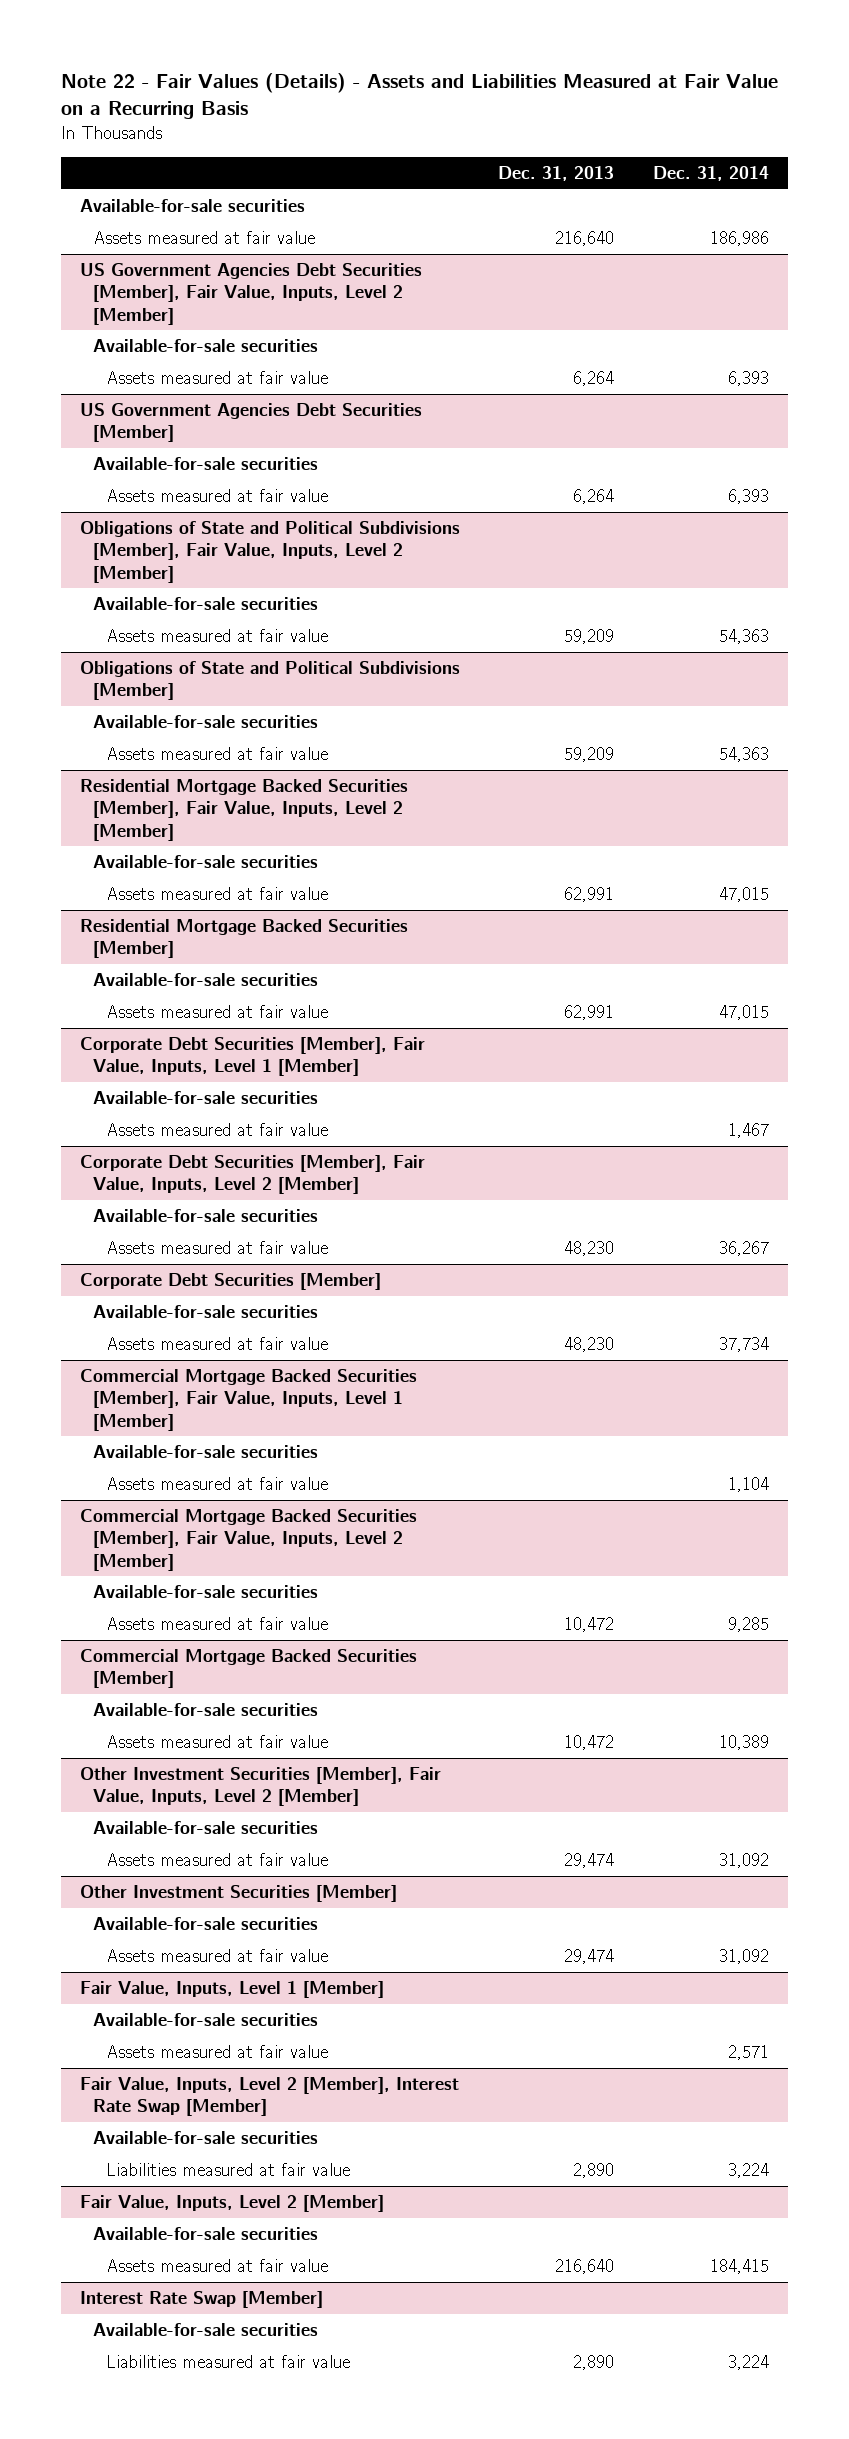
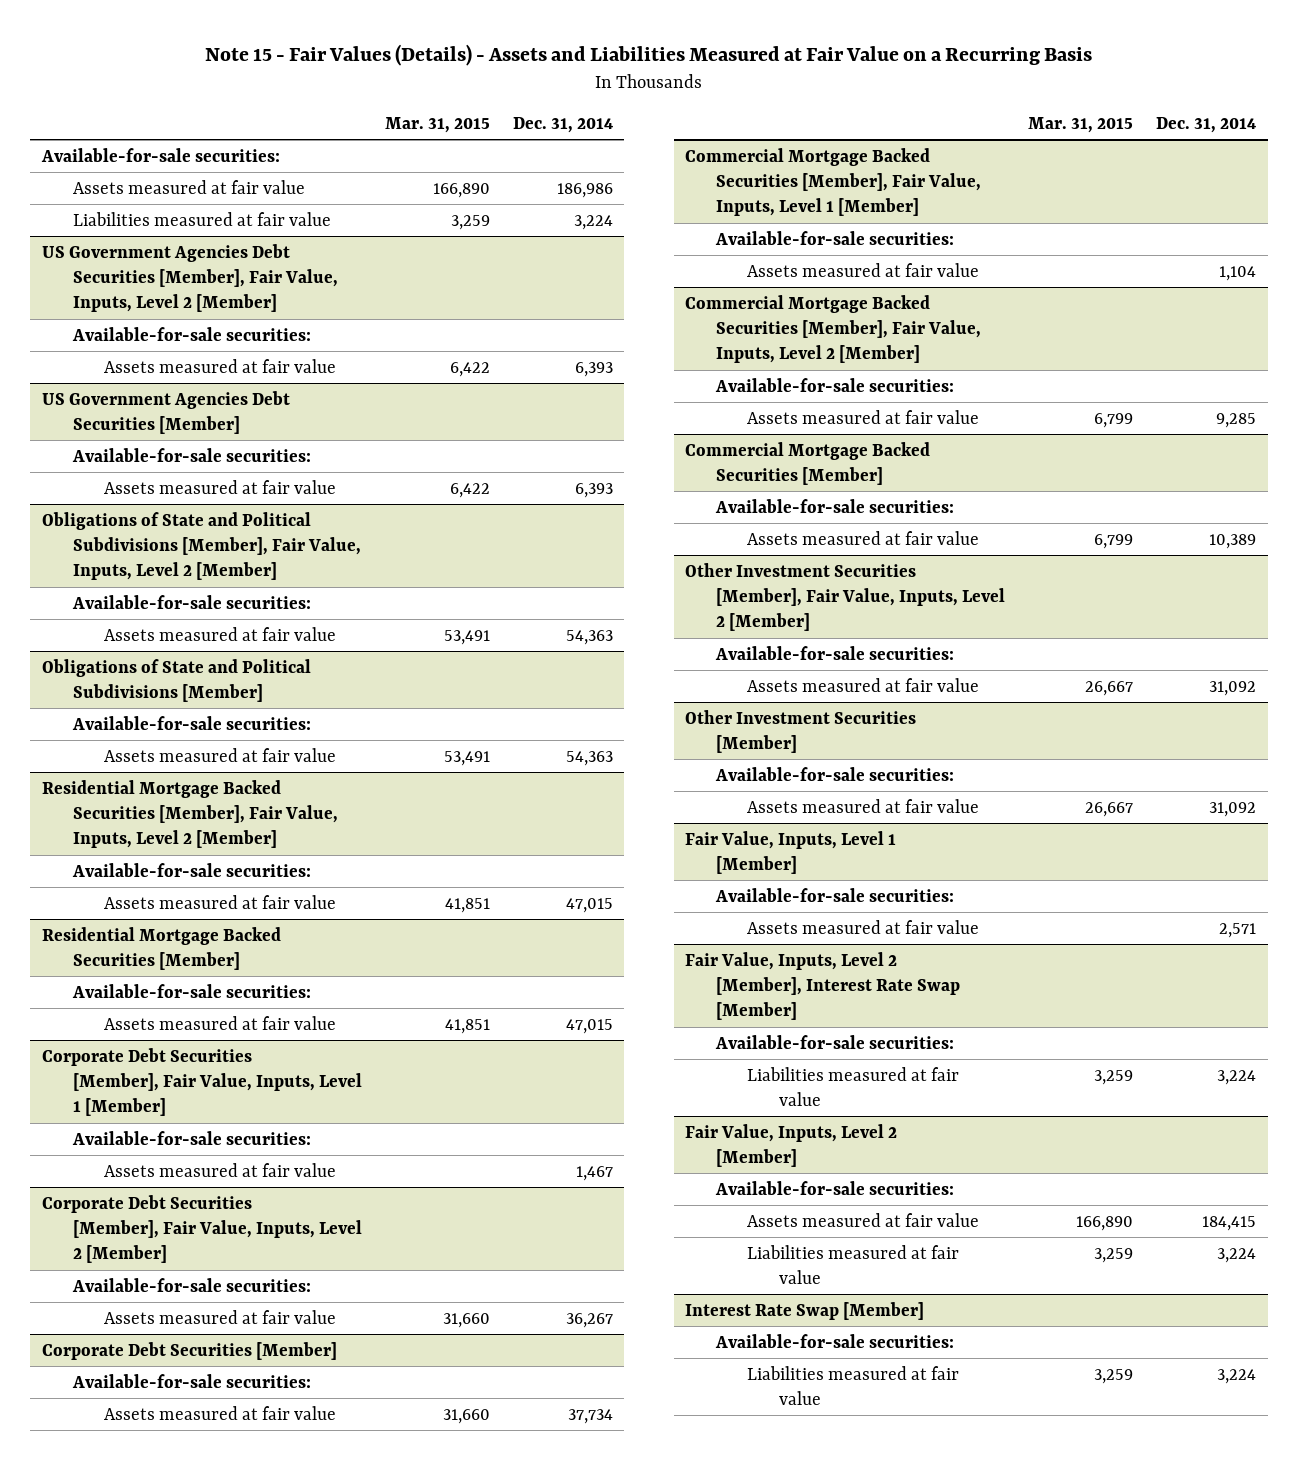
- Note 22 - Fair Values (Details) - Assets and Liabilities Measured at Fair Value on a Recurring Basis
+ Note 15 - Fair Values (Details) - Assets and Liabilities Measured at Fair Value on a Recurring Basis
- | Dec. 31, 2013 | Dec. 31, 2014
+ | Mar. 31, 2015 | Dec. 31, 2014
- Available-for-sale securities
+ Available-for-sale securities:
+ Liabilities measured at fair value | 3,259 | 3,224
@ US Government Agencies Debt Securities [Member], Fair Value, Inputs, Level 2 [Member]
- Available-for-sale securities
+ Available-for-sale securities:
@ US Government Agencies Debt Securities [Member]
- Available-for-sale securities
+ Available-for-sale securities:
@ Obligations of State and Political Subdivisions [Member], Fair Value, Inputs, Level 2 [Member]
- Available-for-sale securities
+ Available-for-sale securities:
@ Obligations of State and Political Subdivisions [Member]
- Available-for-sale securities
+ Available-for-sale securities:
@ Residential Mortgage Backed Securities [Member], Fair Value, Inputs, Level 2 [Member]
- Available-for-sale securities
+ Available-for-sale securities:
@ Residential Mortgage Backed Securities [Member]
- Available-for-sale securities
+ Available-for-sale securities:
@ Corporate Debt Securities [Member], Fair Value, Inputs, Level 1 [Member]
- Available-for-sale securities
+ Available-for-sale securities:
@ Corporate Debt Securities [Member], Fair Value, Inputs, Level 2 [Member]
- Available-for-sale securities
+ Available-for-sale securities:
@ Corporate Debt Securities [Member]
- Available-for-sale securities
+ Available-for-sale securities:
@ Commercial Mortgage Backed Securities [Member], Fair Value, Inputs, Level 1 [Member]
- Available-for-sale securities
+ Available-for-sale securities:
@ Commercial Mortgage Backed Securities [Member], Fair Value, Inputs, Level 2 [Member]
- Available-for-sale securities
+ Available-for-sale securities:
@ Commercial Mortgage Backed Securities [Member]
- Available-for-sale securities
+ Available-for-sale securities:
@ Other Investment Securities [Member], Fair Value, Inputs, Level 2 [Member]
- Available-for-sale securities
+ Available-for-sale securities:
@ Other Investment Securities [Member]
- Available-for-sale securities
+ Available-for-sale securities:
@ Fair Value, Inputs, Level 1 [Member]
- Available-for-sale securities
+ Available-for-sale securities:
@ Fair Value, Inputs, Level 2 [Member], Interest Rate Swap [Member]
- Available-for-sale securities
+ Available-for-sale securities:
@ Fair Value, Inputs, Level 2 [Member]
- Available-for-sale securities
+ Available-for-sale securities:
+ Liabilities measured at fair value | 3,259 | 3,224
@ Interest Rate Swap [Member]
- Available-for-sale securities
+ Available-for-sale securities:

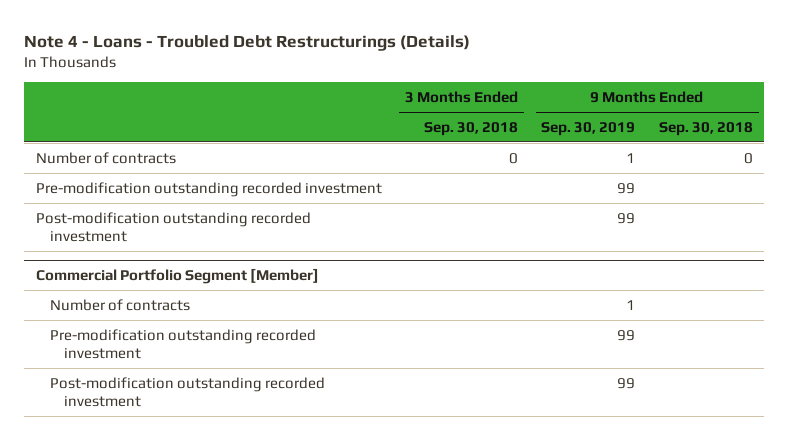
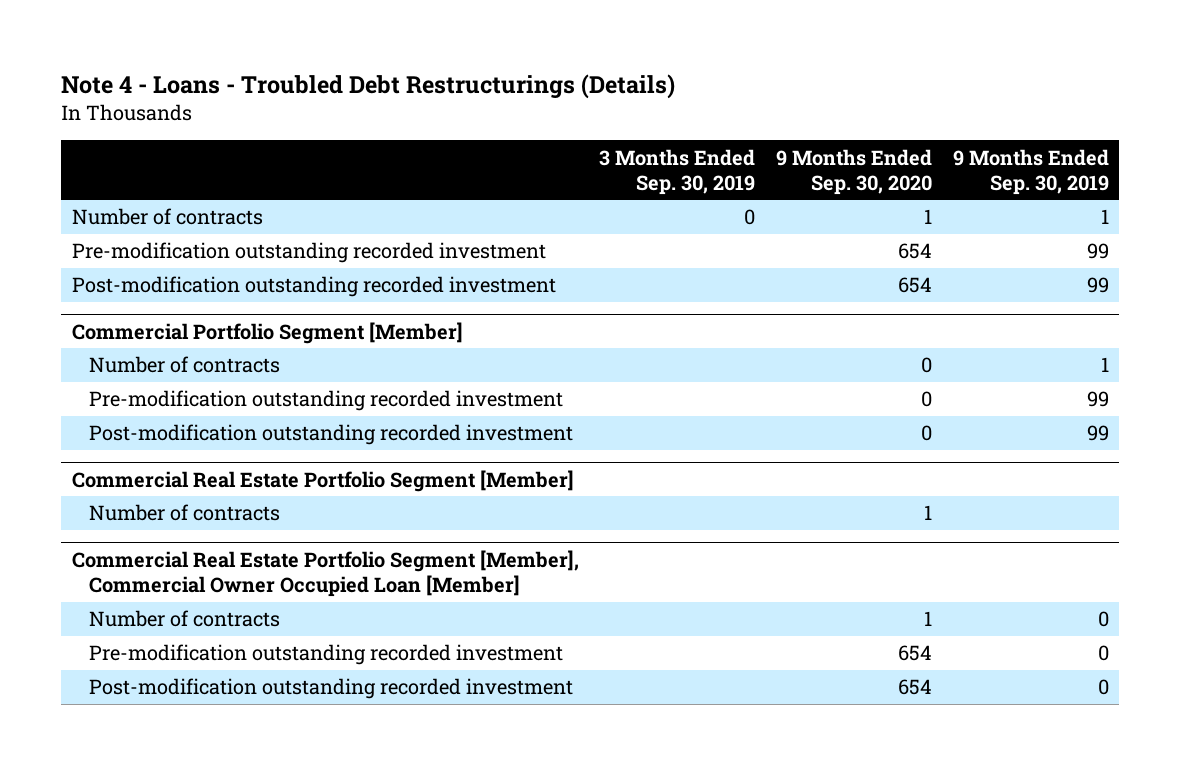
- | 3 Months Ended Sep. 30, 2018 | 9 Months Ended Sep. 30, 2019 | 9 Months Ended Sep. 30, 2018
+ | 3 Months Ended Sep. 30, 2019 | 9 Months Ended Sep. 30, 2020 | 9 Months Ended Sep. 30, 2019
+ Commercial Real Estate Portfolio Segment [Member]
+ Number of contracts | | 1 |
+ Commercial Real Estate Portfolio Segment [Member], Commercial Owner Occupied Loan [Member]
+ Number of contracts | | 1 | 0
+ Pre-modification outstanding recorded investment | | 654 | 0
+ Post-modification outstanding recorded investment | | 654 | 0

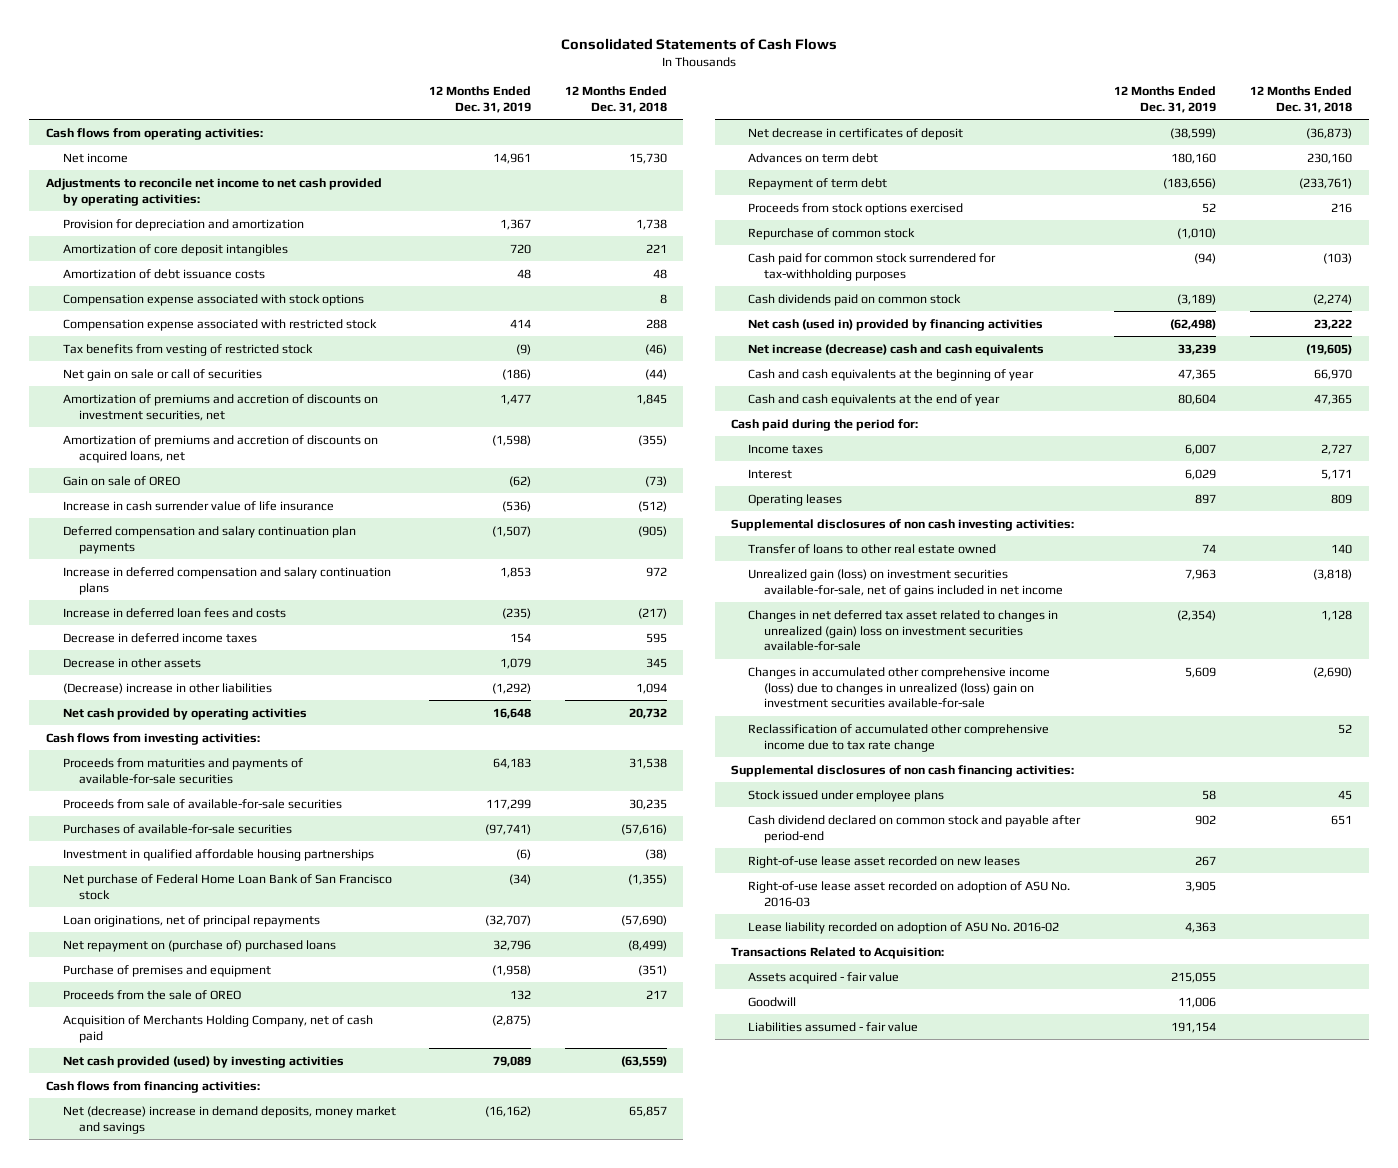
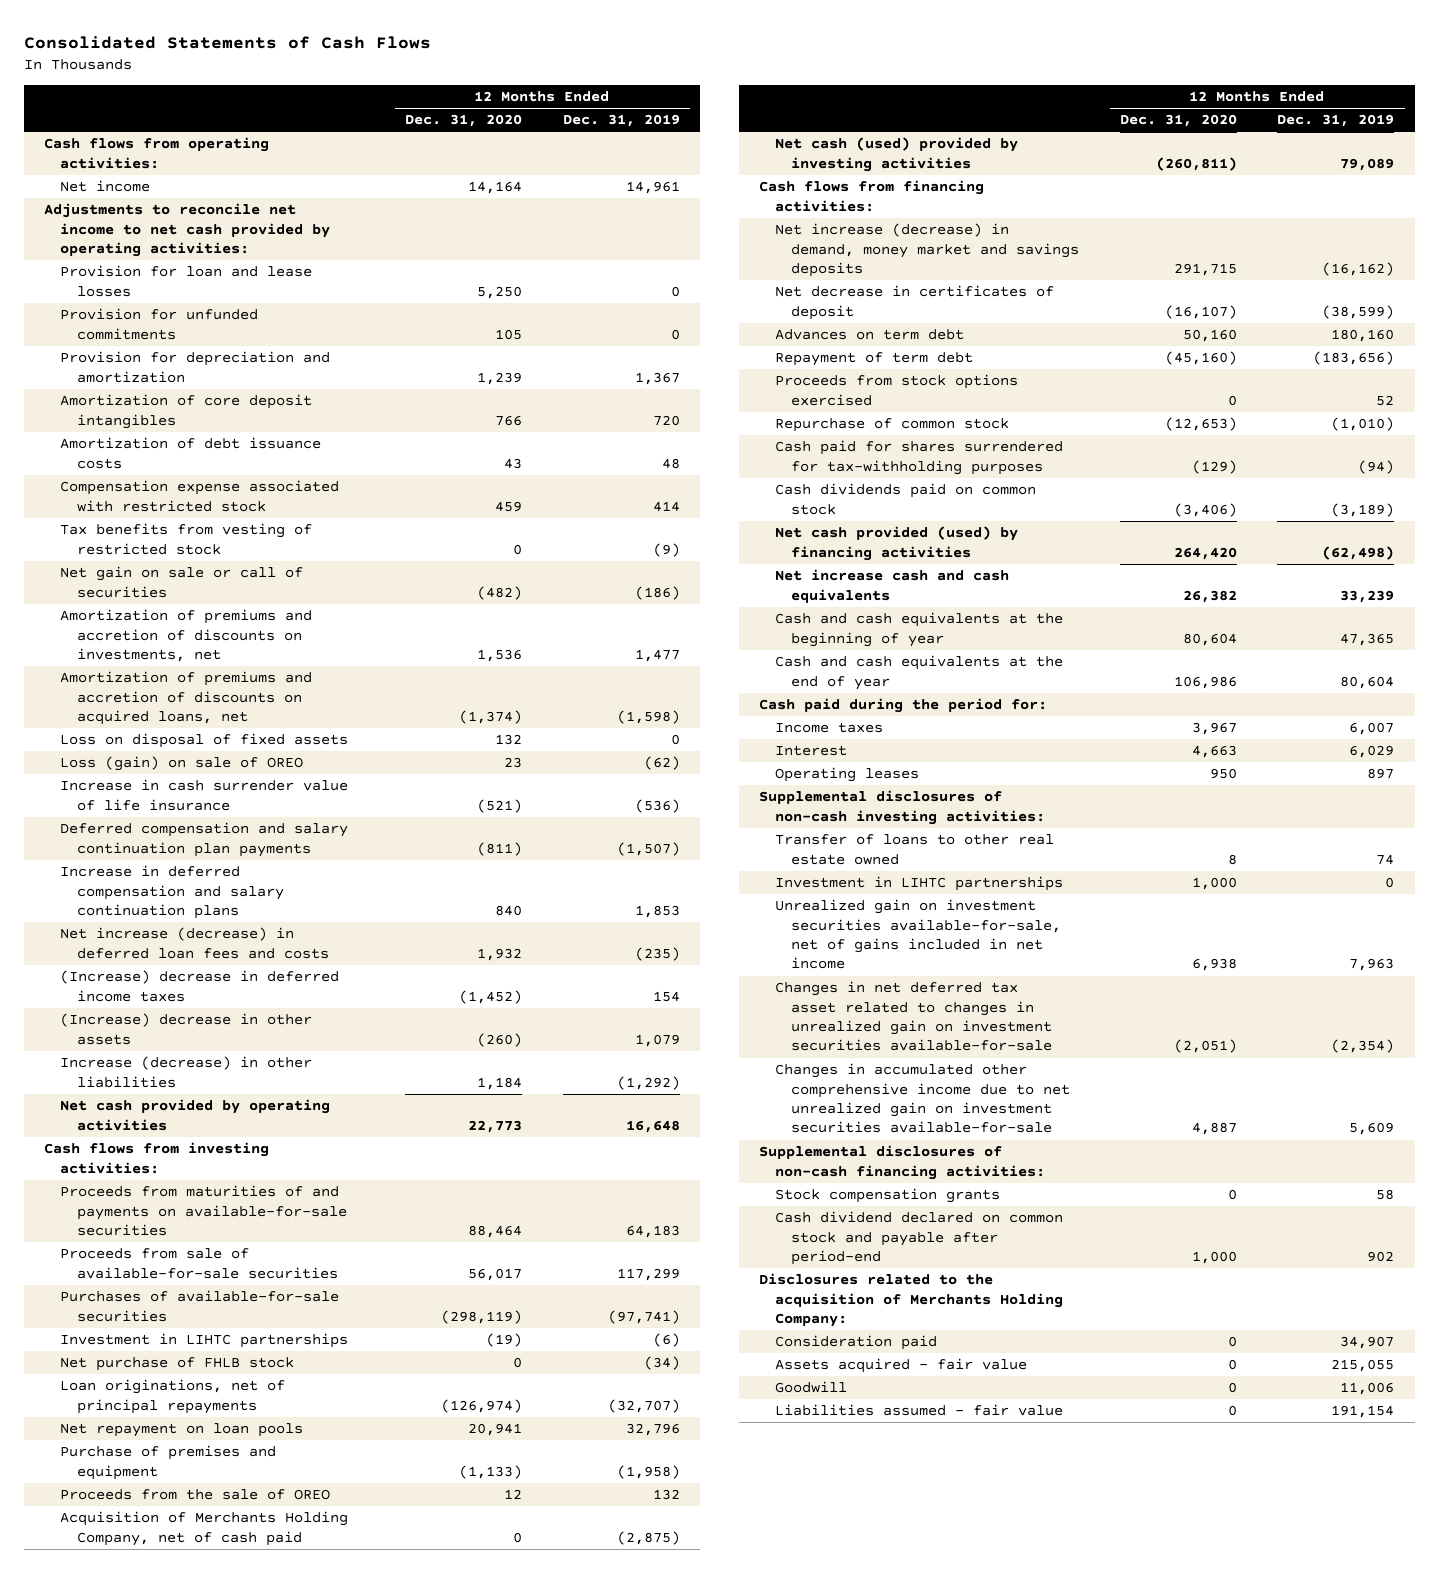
- | 12 Months Ended Dec. 31, 2019 | 12 Months Ended Dec. 31, 2018
+ | 12 Months Ended Dec. 31, 2020 | 12 Months Ended Dec. 31, 2019
+ Provision for loan and lease losses | 5,250 | 0
+ Provision for unfunded commitments | 105 | 0
- Compensation expense associated with stock options | | 8
- Amortization of premiums and accretion of discounts on investment securities, net | 1,477 | 1,845
+ Amortization of premiums and accretion of discounts on investments, net | 1,536 | 1,477
- Gain on sale of OREO | (62) | (73)
+ Loss on disposal of fixed assets | 132 | 0
+ Loss (gain) on sale of OREO | 23 | (62)
- Increase in deferred loan fees and costs | (235) | (217)
- Decrease in deferred income taxes | 154 | 595
- Decrease in other assets | 1,079 | 345
- (Decrease) increase in other liabilities | (1,292) | 1,094
+ Net increase (decrease) in deferred loan fees and costs | 1,932 | (235)
+ (Increase) decrease in deferred income taxes | (1,452) | 154
+ (Increase) decrease in other assets | (260) | 1,079
+ Increase (decrease) in other liabilities | 1,184 | (1,292)
- Proceeds from maturities and payments of available-for-sale securities | 64,183 | 31,538
+ Proceeds from maturities of and payments on available-for-sale securities | 88,464 | 64,183
- Investment in qualified affordable housing partnerships | (6) | (38)
- Net purchase of Federal Home Loan Bank of San Francisco stock | (34) | (1,355)
+ Investment in LIHTC partnerships | (19) | (6)
+ Net purchase of FHLB stock | 0 | (34)
- Net repayment on (purchase of) purchased loans | 32,796 | (8,499)
+ Net repayment on loan pools | 20,941 | 32,796
- Net cash provided (used) by investing activities | 79,089 | (63,559)
+ Net cash (used) provided by investing activities | (260,811) | 79,089
- Net (decrease) increase in demand deposits, money market and savings | (16,162) | 65,857
+ Net increase (decrease) in demand, money market and savings deposits | 291,715 | (16,162)
- Cash paid for common stock surrendered for tax-withholding purposes | (94) | (103)
+ Cash paid for shares surrendered for tax-withholding purposes | (129) | (94)
- Net cash (used in) provided by financing activities | (62,498) | 23,222
- Net increase (decrease) cash and cash equivalents | 33,239 | (19,605)
+ Net cash provided (used) by financing activities | 264,420 | (62,498)
+ Net increase cash and cash equivalents | 26,382 | 33,239
- Supplemental disclosures of non cash investing activities:
+ Supplemental disclosures of non-cash investing activities:
- Unrealized gain (loss) on investment securities available-for-sale, net of gains included in net income | 7,963 | (3,818)
- Changes in net deferred tax asset related to changes in unrealized (gain) loss on investment securities available-for-sale | (2,354) | 1,128
- Changes in accumulated other comprehensive income (loss) due to changes in unrealized (loss) gain on investment securities available-for-sale | 5,609 | (2,690)
- Reclassification of accumulated other comprehensive income due to tax rate change | | 52
- Supplemental disclosures of non cash financing activities:
- Stock issued under employee plans | 58 | 45
+ Investment in LIHTC partnerships | 1,000 | 0
+ Unrealized gain on investment securities available-for-sale, net of gains included in net income | 6,938 | 7,963
+ Changes in net deferred tax asset related to changes in unrealized gain on investment securities available-for-sale | (2,051) | (2,354)
+ Changes in accumulated other comprehensive income due to net unrealized gain on investment securities available-for-sale | 4,887 | 5,609
+ Supplemental disclosures of non-cash financing activities:
+ Stock compensation grants | 0 | 58
- Right-of-use lease asset recorded on new leases | 267 |
- Right-of-use lease asset recorded on adoption of ASU No. 2016-03 | 3,905 |
- Lease liability recorded on adoption of ASU No. 2016-02 | 4,363 |
- Transactions Related to Acquisition:
+ Disclosures related to the acquisition of Merchants Holding Company:
+ Consideration paid | 0 | 34,907

